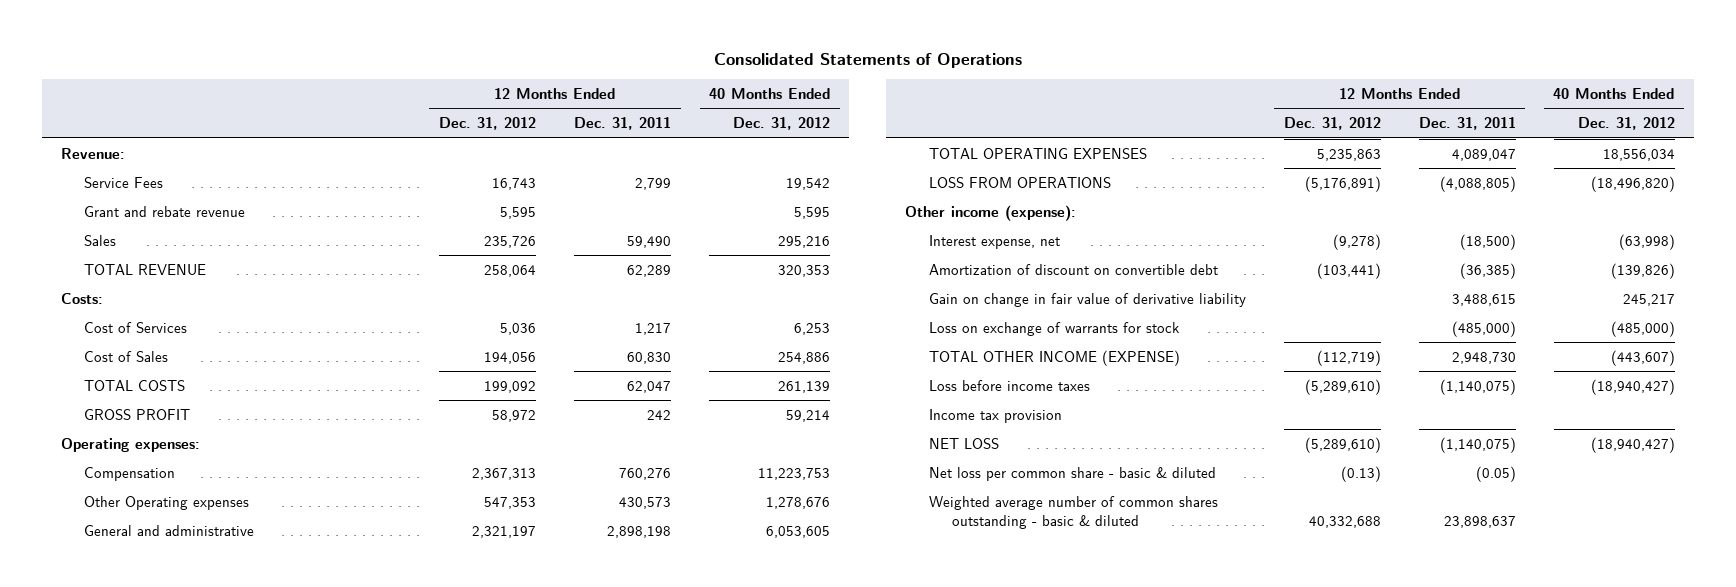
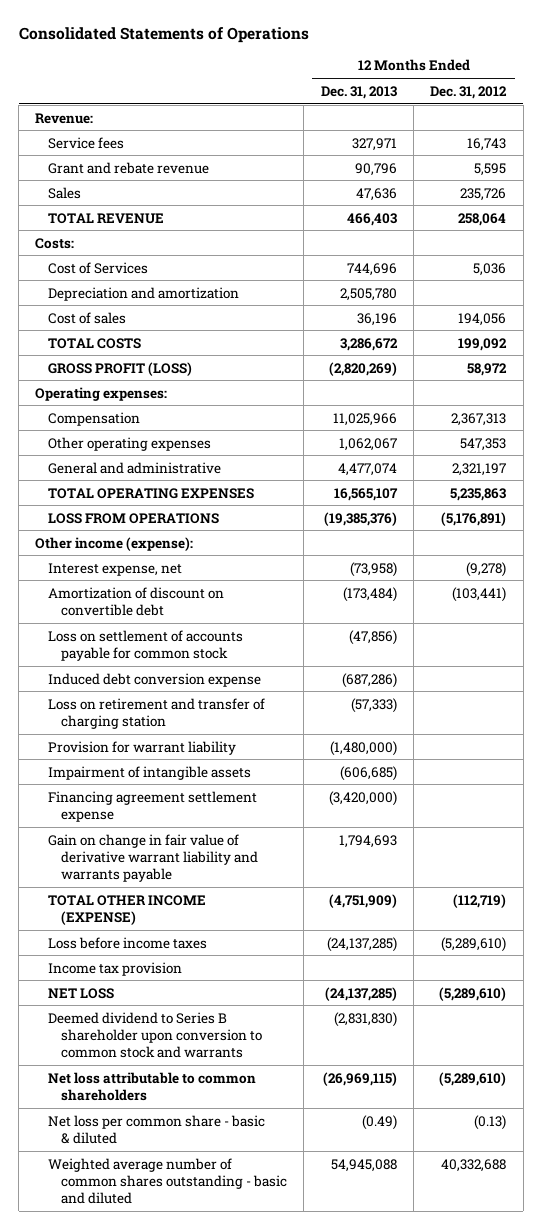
- | 12 Months Ended Dec. 31, 2012 | 12 Months Ended Dec. 31, 2011 | 40 Months Ended Dec. 31, 2012
+ | 12 Months Ended Dec. 31, 2013 | 12 Months Ended Dec. 31, 2012
- Service Fees | 16,743 | 2,799 | 19,542
+ Service fees | 327,971 | 16,743
- Cost of Sales | 194,056 | 60,830 | 254,886
+ Depreciation and amortization | 2,505,780 |
+ Cost of sales | 36,196 | 194,056
- GROSS PROFIT | 58,972 | 242 | 59,214
+ GROSS PROFIT (LOSS) | (2,820,269) | 58,972
- Other Operating expenses | 547,353 | 430,573 | 1,278,676
+ Other operating expenses | 1,062,067 | 547,353
- Gain on change in fair value of derivative liability | | 3,488,615 | 245,217
- Loss on exchange of warrants for stock | | (485,000) | (485,000)
+ Loss on settlement of accounts payable for common stock | (47,856) |
+ Induced debt conversion expense | (687,286) |
+ Loss on retirement and transfer of charging station | (57,333) |
+ Provision for warrant liability | (1,480,000) |
+ Impairment of intangible assets | (606,685) |
+ Financing agreement settlement expense | (3,420,000) |
+ Gain on change in fair value of derivative warrant liability and warrants payable | 1,794,693 |
+ Deemed dividend to Series B shareholder upon conversion to common stock and warrants | (2,831,830) |
+ Net loss attributable to common shareholders | (26,969,115) | (5,289,610)
- Weighted average number of common shares outstanding - basic & diluted | 40,332,688 | 23,898,637 |
+ Weighted average number of common shares outstanding - basic and diluted | 54,945,088 | 40,332,688

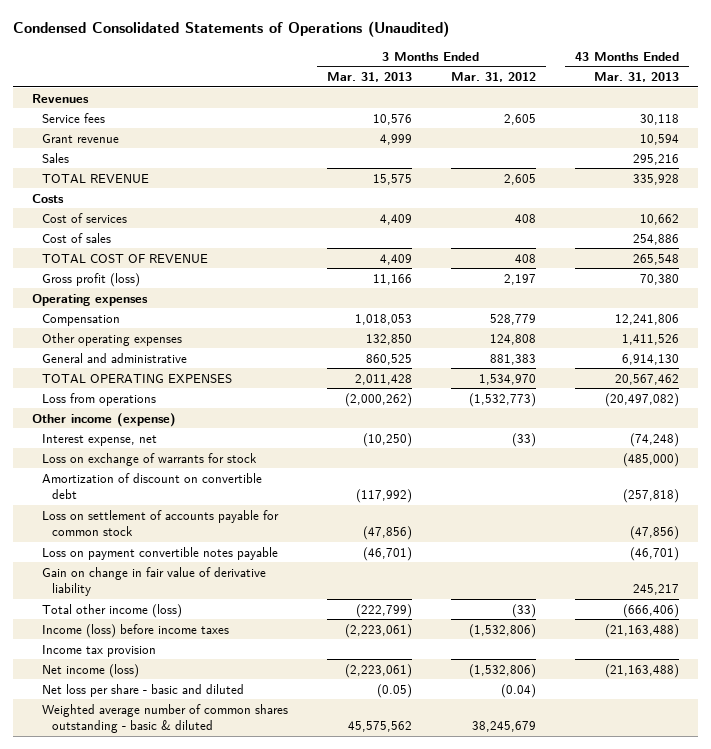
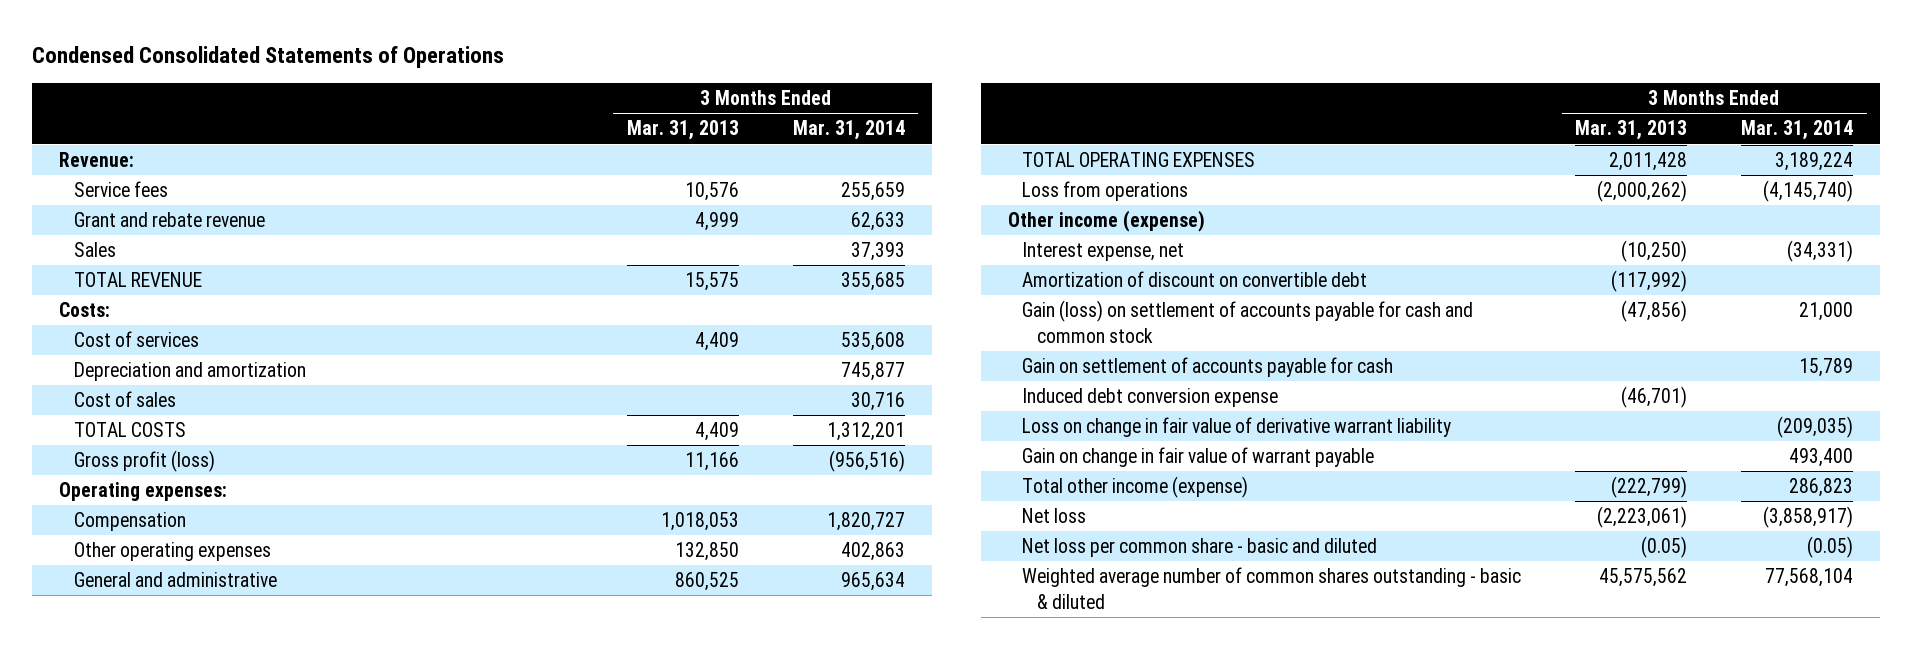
- Condensed Consolidated Statements of Operations (Unaudited)
+ Condensed Consolidated Statements of Operations
- | 3 Months Ended Mar. 31, 2013 | 3 Months Ended Mar. 31, 2012 | 43 Months Ended Mar. 31, 2013
+ | 3 Months Ended Mar. 31, 2013 | 3 Months Ended Mar. 31, 2014
- Revenues
+ Revenue:
- Grant revenue | 4,999 | | 10,594
+ Grant and rebate revenue | 4,999 | 62,633
- Costs
+ Costs:
+ Depreciation and amortization | | 745,877
- TOTAL COST OF REVENUE | 4,409 | 408 | 265,548
+ TOTAL COSTS | 4,409 | 1,312,201
- Operating expenses
+ Operating expenses:
- Loss on exchange of warrants for stock | | | (485,000)
- Loss on settlement of accounts payable for common stock | (47,856) | | (47,856)
- Loss on payment convertible notes payable | (46,701) | | (46,701)
- Gain on change in fair value of derivative liability | | | 245,217
- Total other income (loss) | (222,799) | (33) | (666,406)
- Income (loss) before income taxes | (2,223,061) | (1,532,806) | (21,163,488)
- Income tax provision
- Net income (loss) | (2,223,061) | (1,532,806) | (21,163,488)
- Net loss per share - basic and diluted | (0.05) | (0.04) |
+ Gain (loss) on settlement of accounts payable for cash and common stock | (47,856) | 21,000
+ Gain on settlement of accounts payable for cash | | 15,789
+ Induced debt conversion expense | (46,701) |
+ Loss on change in fair value of derivative warrant liability | | (209,035)
+ Gain on change in fair value of warrant payable | | 493,400
+ Total other income (expense) | (222,799) | 286,823
+ Net loss | (2,223,061) | (3,858,917)
+ Net loss per common share - basic and diluted | (0.05) | (0.05)

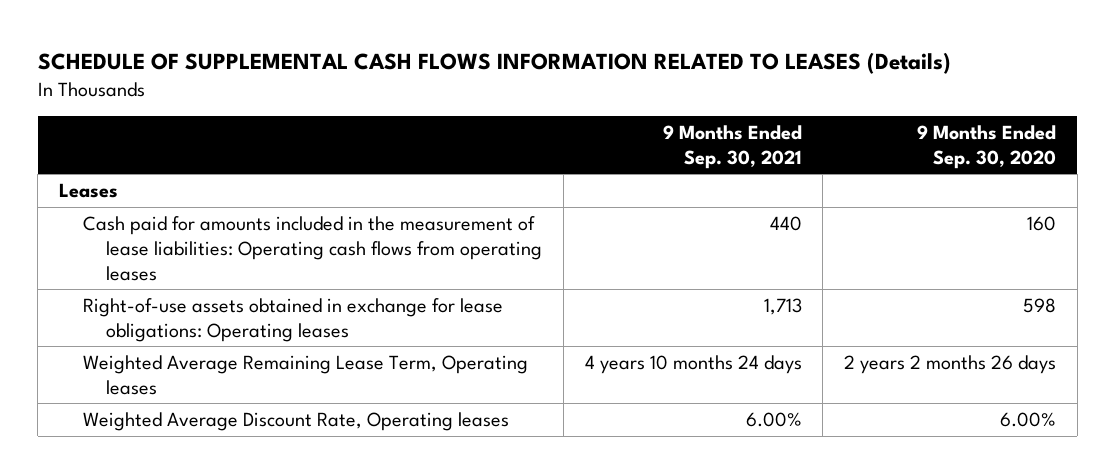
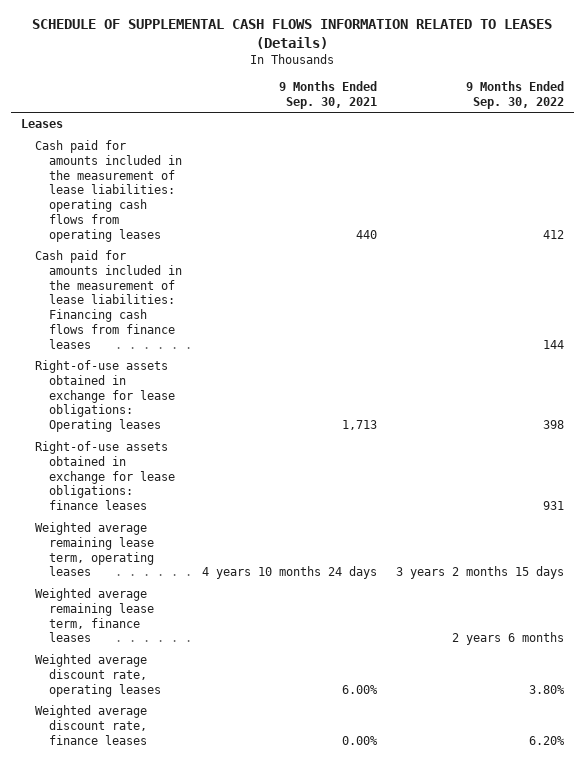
- | 9 Months Ended Sep. 30, 2021 | 9 Months Ended Sep. 30, 2020
+ | 9 Months Ended Sep. 30, 2021 | 9 Months Ended Sep. 30, 2022
- Cash paid for amounts included in the measurement of lease liabilities: Operating cash flows from operating leases | 440 | 160
+ Cash paid for amounts included in the measurement of lease liabilities: operating cash flows from operating leases | 440 | 412
+ Cash paid for amounts included in the measurement of lease liabilities: Financing cash flows from finance leases | | 144
- Weighted Average Remaining Lease Term, Operating leases | 4 years 10 months 24 days | 2 years 2 months 26 days
- Weighted Average Discount Rate, Operating leases | 6.00% | 6.00%
+ Right-of-use assets obtained in exchange for lease obligations: finance leases | | 931
+ Weighted average remaining lease term, operating leases | 4 years 10 months 24 days | 3 years 2 months 15 days
+ Weighted average remaining lease term, finance leases | | 2 years 6 months
+ Weighted average discount rate, operating leases | 6.00% | 3.80%
+ Weighted average discount rate, finance leases | 0.00% | 6.20%

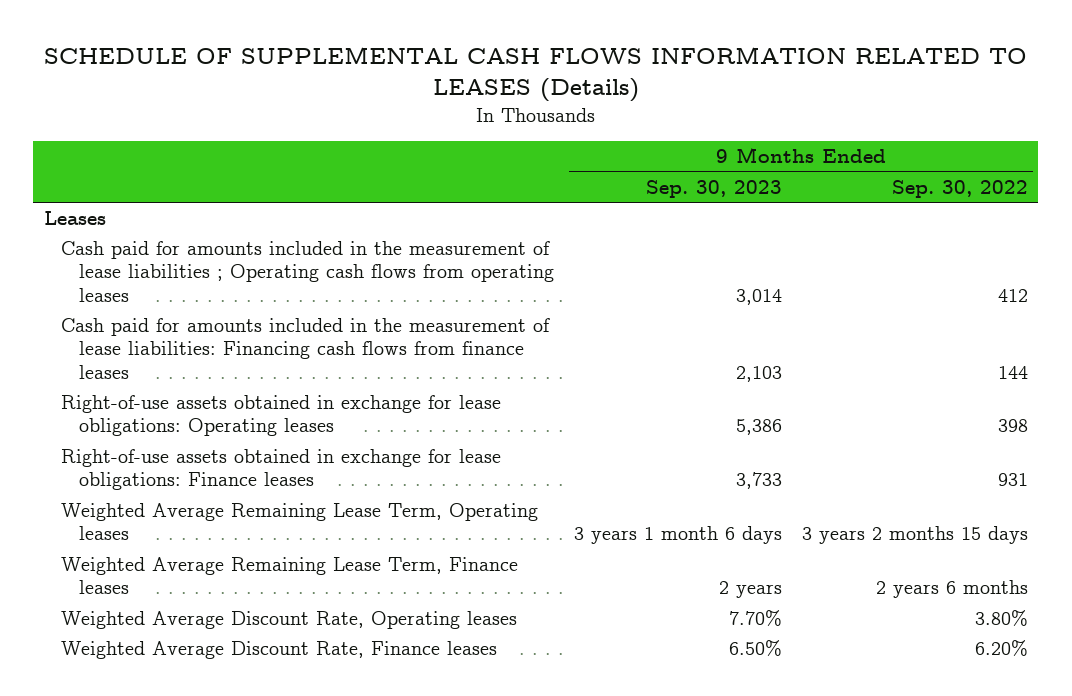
- | 9 Months Ended Sep. 30, 2021 | 9 Months Ended Sep. 30, 2022
+ | 9 Months Ended Sep. 30, 2023 | 9 Months Ended Sep. 30, 2022
- Cash paid for amounts included in the measurement of lease liabilities: operating cash flows from operating leases | 440 | 412
+ Cash paid for amounts included in the measurement of lease liabilities ; Operating cash flows from operating leases | 3,014 | 412
- Right-of-use assets obtained in exchange for lease obligations: finance leases | | 931
- Weighted average remaining lease term, operating leases | 4 years 10 months 24 days | 3 years 2 months 15 days
- Weighted average remaining lease term, finance leases | | 2 years 6 months
- Weighted average discount rate, operating leases | 6.00% | 3.80%
- Weighted average discount rate, finance leases | 0.00% | 6.20%
+ Right-of-use assets obtained in exchange for lease obligations: Finance leases | 3,733 | 931
+ Weighted Average Remaining Lease Term, Operating leases | 3 years 1 month 6 days | 3 years 2 months 15 days
+ Weighted Average Remaining Lease Term, Finance leases | 2 years | 2 years 6 months
+ Weighted Average Discount Rate, Operating leases | 7.70% | 3.80%
+ Weighted Average Discount Rate, Finance leases | 6.50% | 6.20%

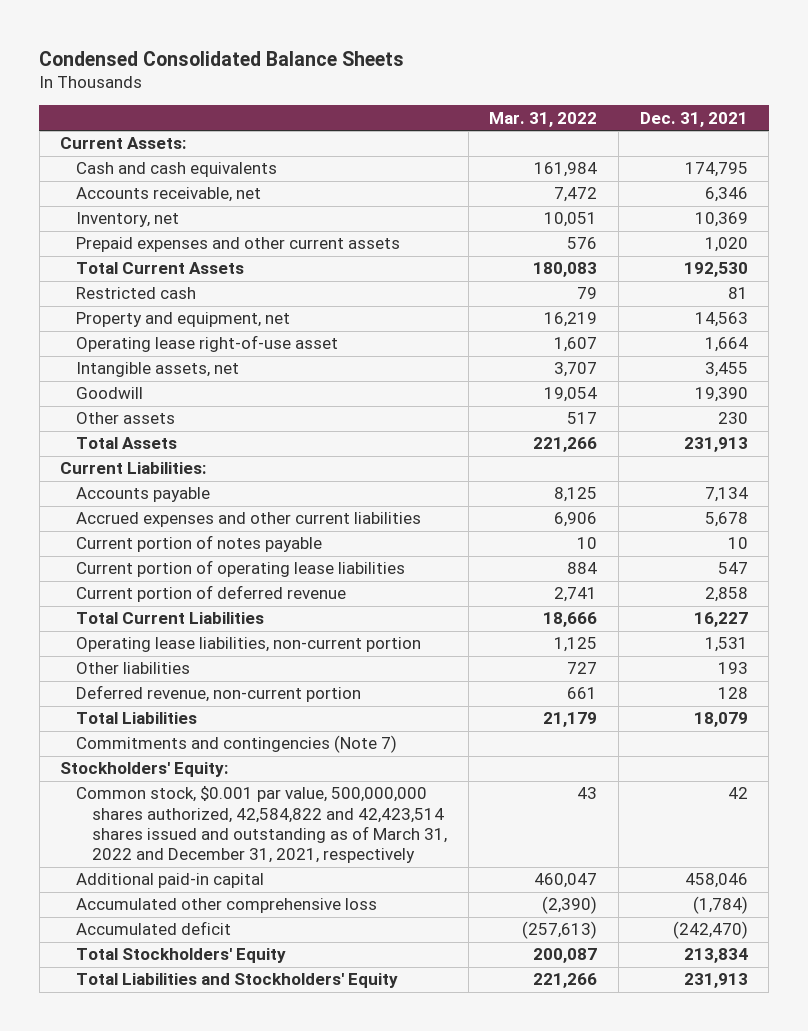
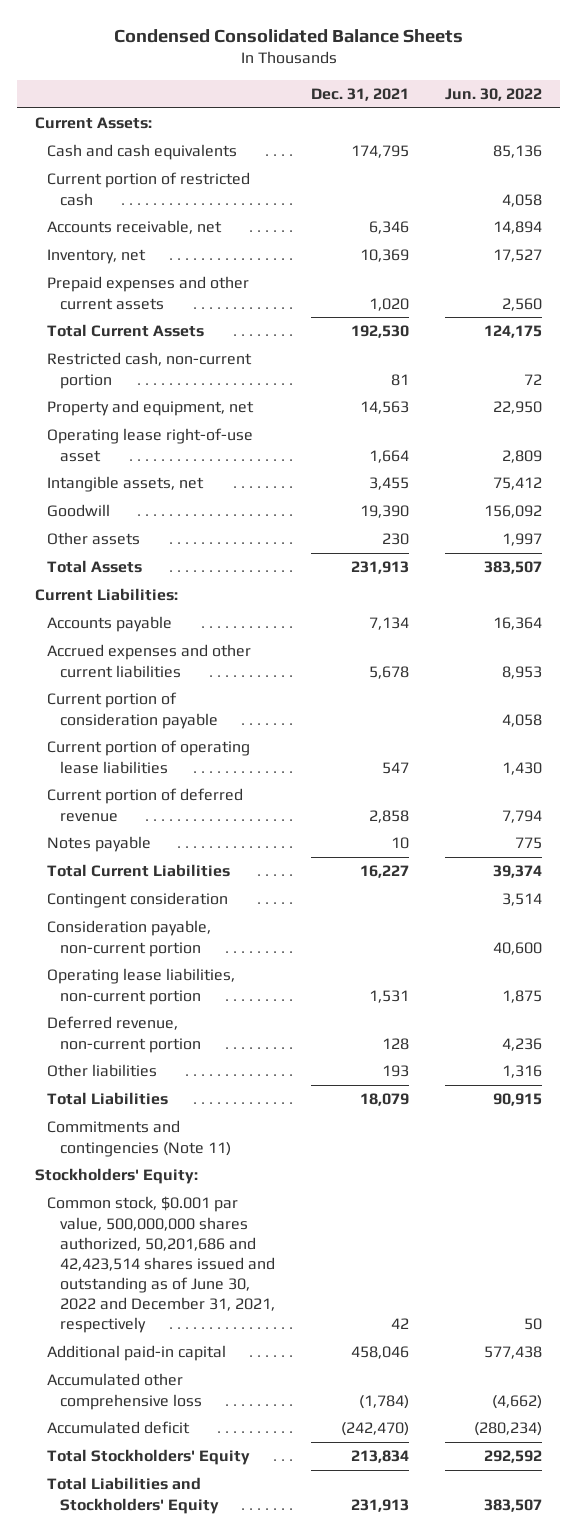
- | Mar. 31, 2022 | Dec. 31, 2021
+ | Dec. 31, 2021 | Jun. 30, 2022
+ Current portion of restricted cash | | 4,058
- Restricted cash | 79 | 81
+ Restricted cash, non-current portion | 81 | 72
- Current portion of notes payable | 10 | 10
+ Current portion of consideration payable | | 4,058
+ Notes payable | 10 | 775
+ Contingent consideration | | 3,514
+ Consideration payable, non-current portion | | 40,600
moved down: Other liabilities | 193 | 1,316
- Commitments and contingencies (Note 7)
+ Commitments and contingencies (Note 11)
- Common stock, $0.001 par value, 500,000,000 shares authorized, 42,584,822 and 42,423,514 shares issued and outstanding as of March 31, 2022 and December 31, 2021, respectively | 43 | 42
+ Common stock, $0.001 par value, 500,000,000 shares authorized, 50,201,686 and 42,423,514 shares issued and outstanding as of June 30, 2022 and December 31, 2021, respectively | 42 | 50

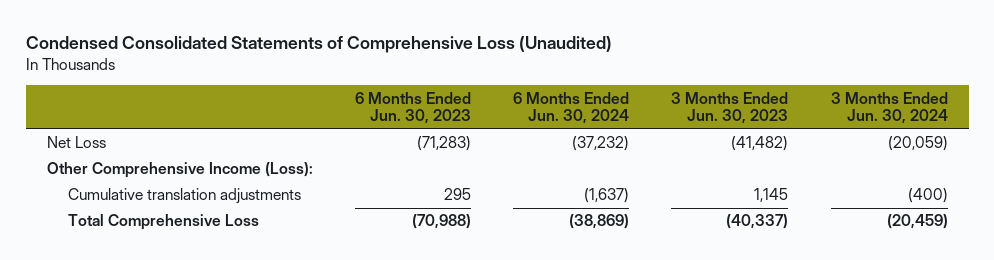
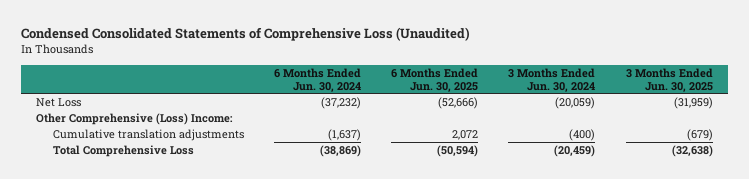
- | 6 Months Ended Jun. 30, 2023 | 6 Months Ended Jun. 30, 2024 | 3 Months Ended Jun. 30, 2023 | 3 Months Ended Jun. 30, 2024
+ | 6 Months Ended Jun. 30, 2024 | 6 Months Ended Jun. 30, 2025 | 3 Months Ended Jun. 30, 2024 | 3 Months Ended Jun. 30, 2025
- Other Comprehensive Income (Loss):
+ Other Comprehensive (Loss) Income:

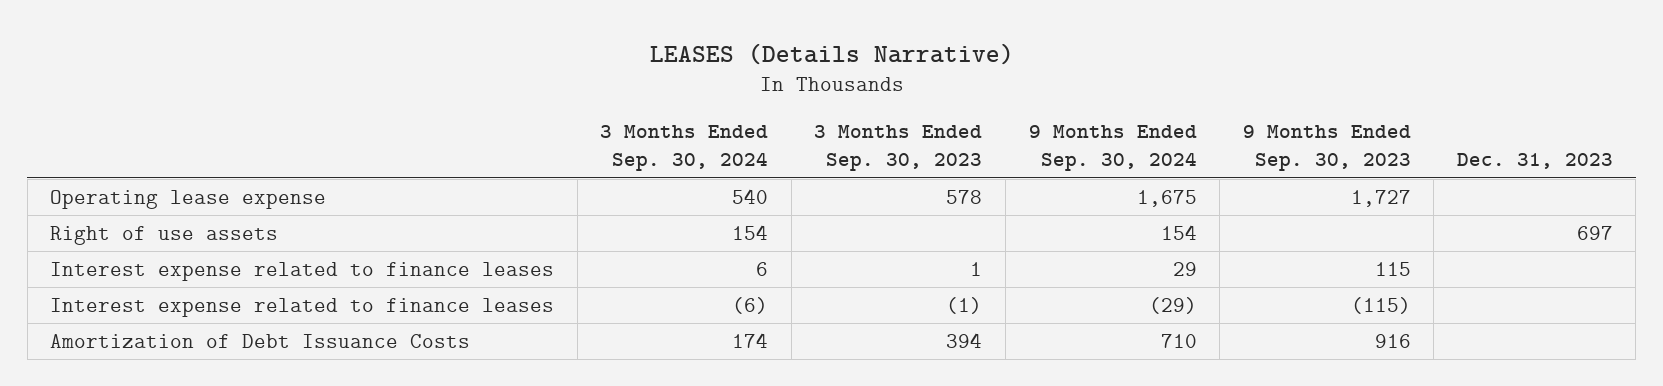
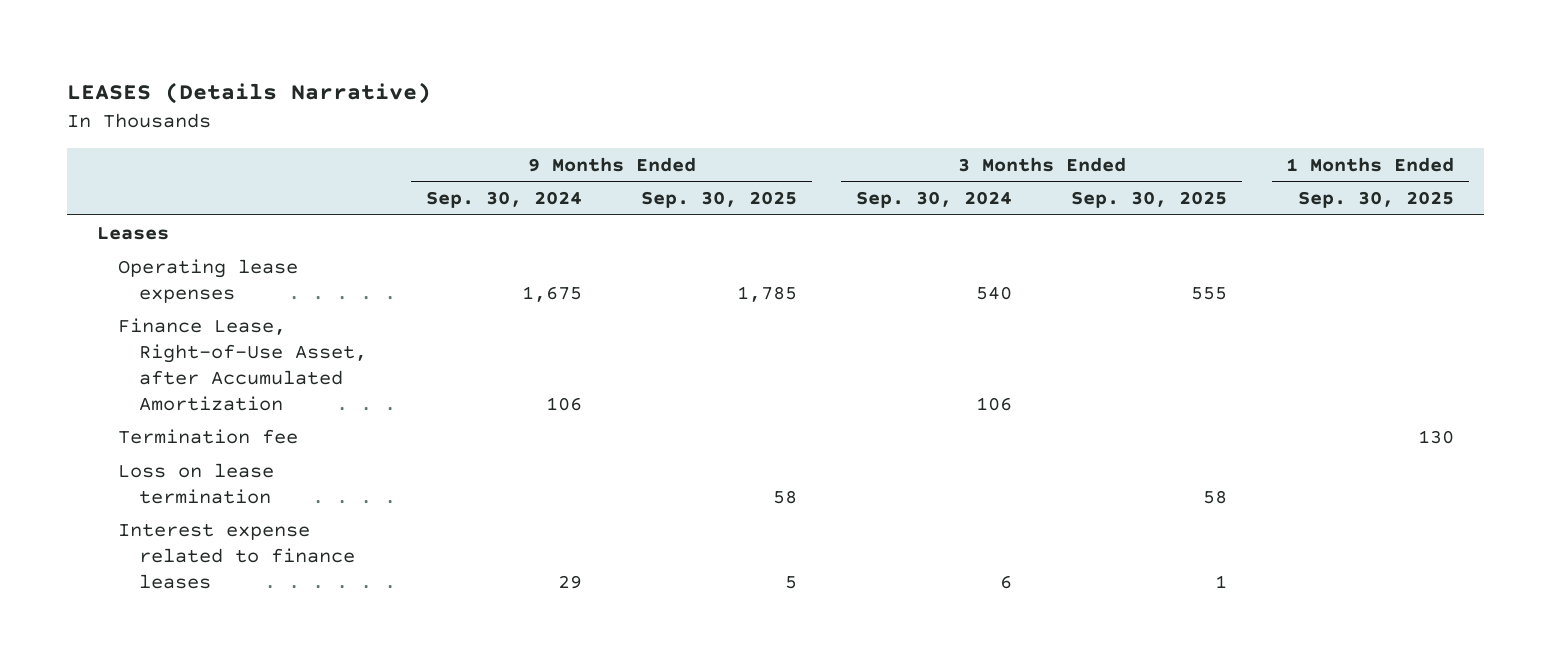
- | 3 Months Ended Sep. 30, 2024 | 3 Months Ended Sep. 30, 2023 | 9 Months Ended Sep. 30, 2024 | 9 Months Ended Sep. 30, 2023 | Dec. 31, 2023
+ | 9 Months Ended Sep. 30, 2024 | 9 Months Ended Sep. 30, 2025 | 3 Months Ended Sep. 30, 2024 | 3 Months Ended Sep. 30, 2025 | 1 Months Ended Sep. 30, 2025
- Operating lease expense | 540 | 578 | 1,675 | 1,727 |
- Right of use assets | 154 | | 154 | | 697
+ Leases
+ Operating lease expenses | 1,675 | 1,785 | 540 | 555 |
+ Finance Lease, Right-of-Use Asset, after Accumulated Amortization | 106 | | 106 | |
+ Termination fee | | | | | 130
+ Loss on lease termination | | 58 | | 58 |
- Interest expense related to finance leases | (6) | (1) | (29) | (115) |
- Amortization of Debt Issuance Costs | 174 | 394 | 710 | 916 |

